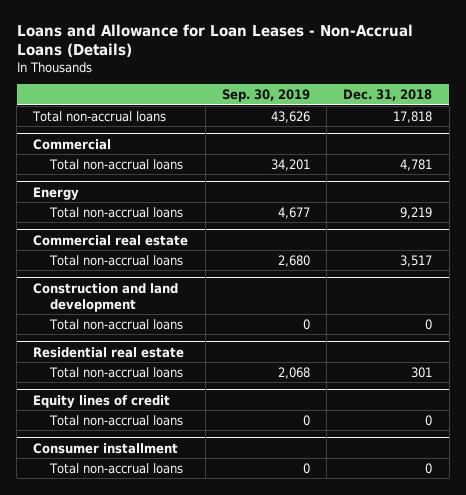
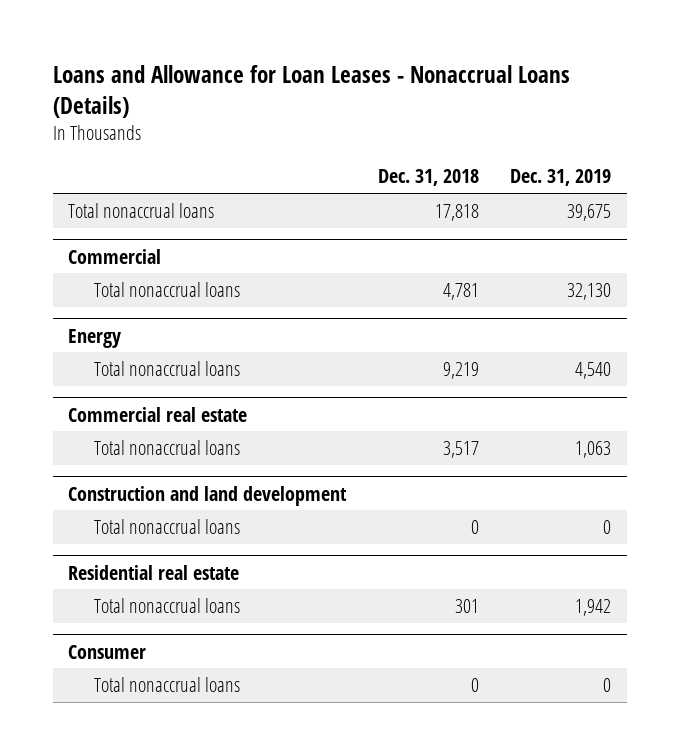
- Loans and Allowance for Loan Leases - Non-Accrual Loans (Details)
+ Loans and Allowance for Loan Leases - Nonaccrual Loans (Details)
- | Sep. 30, 2019 | Dec. 31, 2018
+ | Dec. 31, 2018 | Dec. 31, 2019
- Total non-accrual loans | 43,626 | 17,818
+ Total nonaccrual loans | 17,818 | 39,675
@ Commercial
- Total non-accrual loans | 34,201 | 4,781
+ Total nonaccrual loans | 4,781 | 32,130
@ Energy
- Total non-accrual loans | 4,677 | 9,219
+ Total nonaccrual loans | 9,219 | 4,540
@ Commercial real estate
- Total non-accrual loans | 2,680 | 3,517
+ Total nonaccrual loans | 3,517 | 1,063
@ Construction and land development
- Total non-accrual loans | 0 | 0
+ Total nonaccrual loans | 0 | 0
@ Residential real estate
- Total non-accrual loans | 2,068 | 301
- Equity lines of credit
- Total non-accrual loans | 0 | 0
- Consumer installment
- Total non-accrual loans | 0 | 0
@ Residential real estate
+ Total nonaccrual loans | 301 | 1,942
+ Consumer
+ Total nonaccrual loans | 0 | 0

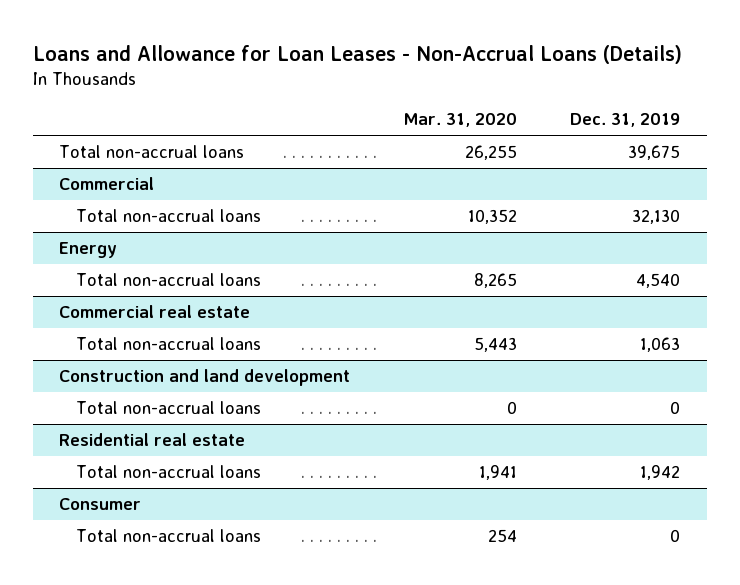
- Loans and Allowance for Loan Leases - Nonaccrual Loans (Details)
+ Loans and Allowance for Loan Leases - Non-Accrual Loans (Details)
- | Dec. 31, 2018 | Dec. 31, 2019
+ | Mar. 31, 2020 | Dec. 31, 2019
- Total nonaccrual loans | 17,818 | 39,675
+ Total non-accrual loans | 26,255 | 39,675
@ Commercial
- Total nonaccrual loans | 4,781 | 32,130
+ Total non-accrual loans | 10,352 | 32,130
@ Energy
- Total nonaccrual loans | 9,219 | 4,540
+ Total non-accrual loans | 8,265 | 4,540
@ Commercial real estate
- Total nonaccrual loans | 3,517 | 1,063
+ Total non-accrual loans | 5,443 | 1,063
@ Construction and land development
- Total nonaccrual loans | 0 | 0
+ Total non-accrual loans | 0 | 0
@ Residential real estate
- Total nonaccrual loans | 301 | 1,942
+ Total non-accrual loans | 1,941 | 1,942
@ Consumer
- Total nonaccrual loans | 0 | 0
+ Total non-accrual loans | 254 | 0

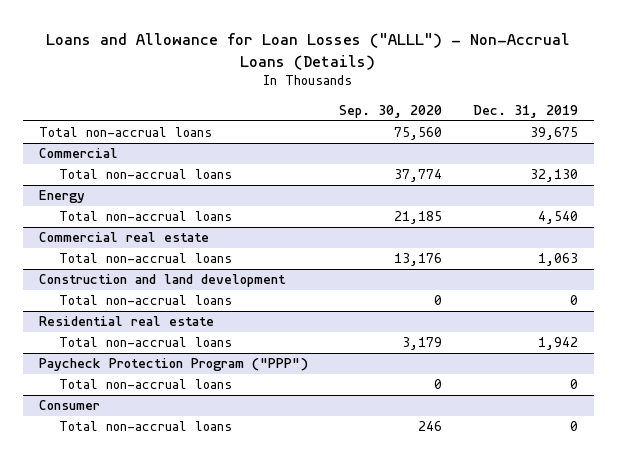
- Loans and Allowance for Loan Leases - Non-Accrual Loans (Details)
+ Loans and Allowance for Loan Losses ("ALLL") - Non-Accrual Loans (Details)
- | Mar. 31, 2020 | Dec. 31, 2019
+ | Sep. 30, 2020 | Dec. 31, 2019
+ Paycheck Protection Program ("PPP")
+ Total non-accrual loans | 0 | 0

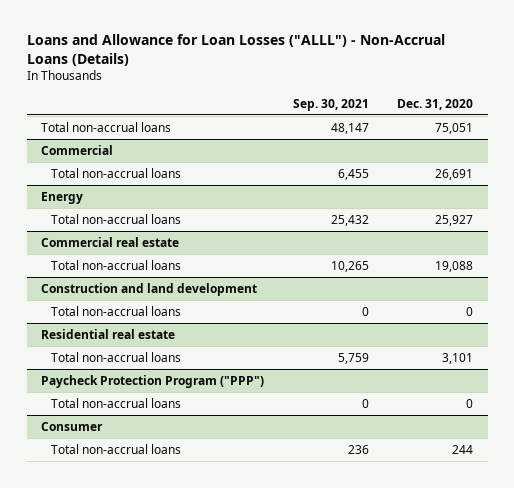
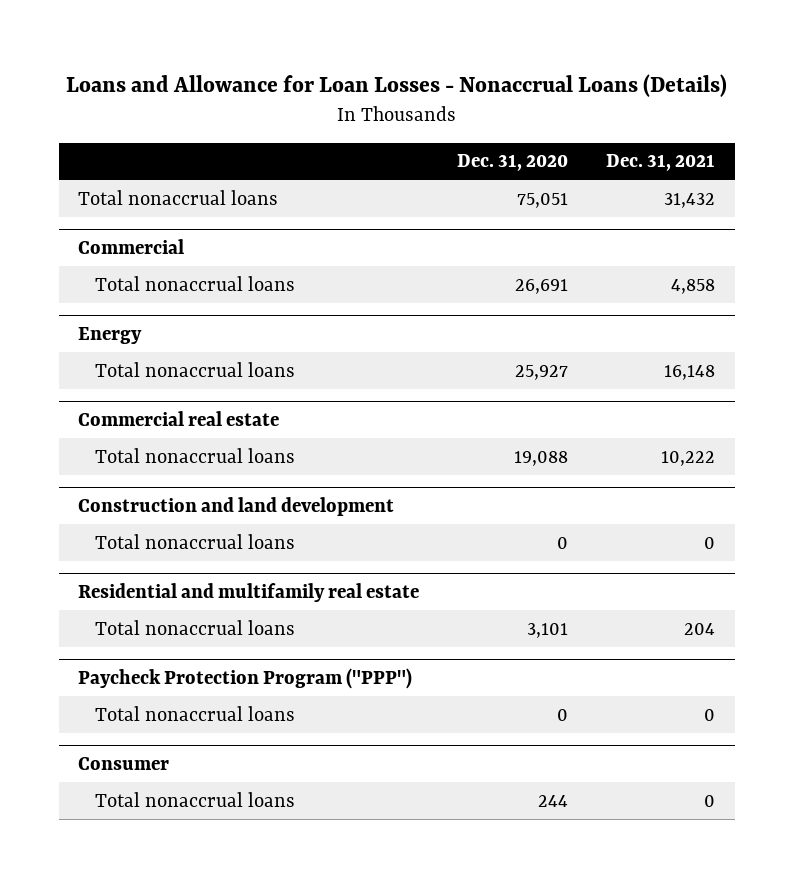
- Loans and Allowance for Loan Losses ("ALLL") - Non-Accrual Loans (Details)
+ Loans and Allowance for Loan Losses - Nonaccrual Loans (Details)
- | Sep. 30, 2021 | Dec. 31, 2020
+ | Dec. 31, 2020 | Dec. 31, 2021
- Total non-accrual loans | 48,147 | 75,051
+ Total nonaccrual loans | 75,051 | 31,432
@ Commercial
- Total non-accrual loans | 6,455 | 26,691
+ Total nonaccrual loans | 26,691 | 4,858
@ Energy
- Total non-accrual loans | 25,432 | 25,927
+ Total nonaccrual loans | 25,927 | 16,148
@ Commercial real estate
- Total non-accrual loans | 10,265 | 19,088
+ Total nonaccrual loans | 19,088 | 10,222
@ Construction and land development
- Total non-accrual loans | 0 | 0
- Residential real estate
- Total non-accrual loans | 5,759 | 3,101
@ Construction and land development
+ Total nonaccrual loans | 0 | 0
+ Residential and multifamily real estate
+ Total nonaccrual loans | 3,101 | 204
@ Paycheck Protection Program ("PPP")
- Total non-accrual loans | 0 | 0
+ Total nonaccrual loans | 0 | 0
@ Consumer
- Total non-accrual loans | 236 | 244
+ Total nonaccrual loans | 244 | 0

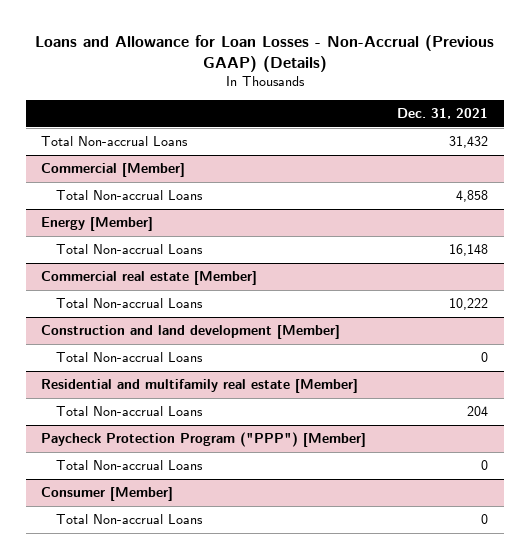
- Loans and Allowance for Loan Losses - Nonaccrual Loans (Details)
+ Loans and Allowance for Loan Losses - Non-Accrual (Previous GAAP) (Details)
- | Dec. 31, 2020 | Dec. 31, 2021
+ | Dec. 31, 2021
- Total nonaccrual loans | 75,051 | 31,432
- Commercial
- Total nonaccrual loans | 26,691 | 4,858
- Energy
- Total nonaccrual loans | 25,927 | 16,148
- Commercial real estate
- Total nonaccrual loans | 19,088 | 10,222
- Construction and land development
- Total nonaccrual loans | 0 | 0
- Residential and multifamily real estate
- Total nonaccrual loans | 3,101 | 204
- Paycheck Protection Program ("PPP")
- Total nonaccrual loans | 0 | 0
- Consumer
- Total nonaccrual loans | 244 | 0
+ Total Non-accrual Loans | 31,432
+ Commercial [Member]
+ Total Non-accrual Loans | 4,858
+ Energy [Member]
+ Total Non-accrual Loans | 16,148
+ Commercial real estate [Member]
+ Total Non-accrual Loans | 10,222
+ Construction and land development [Member]
+ Total Non-accrual Loans | 0
+ Residential and multifamily real estate [Member]
+ Total Non-accrual Loans | 204
+ Paycheck Protection Program ("PPP") [Member]
+ Total Non-accrual Loans | 0
+ Consumer [Member]
+ Total Non-accrual Loans | 0

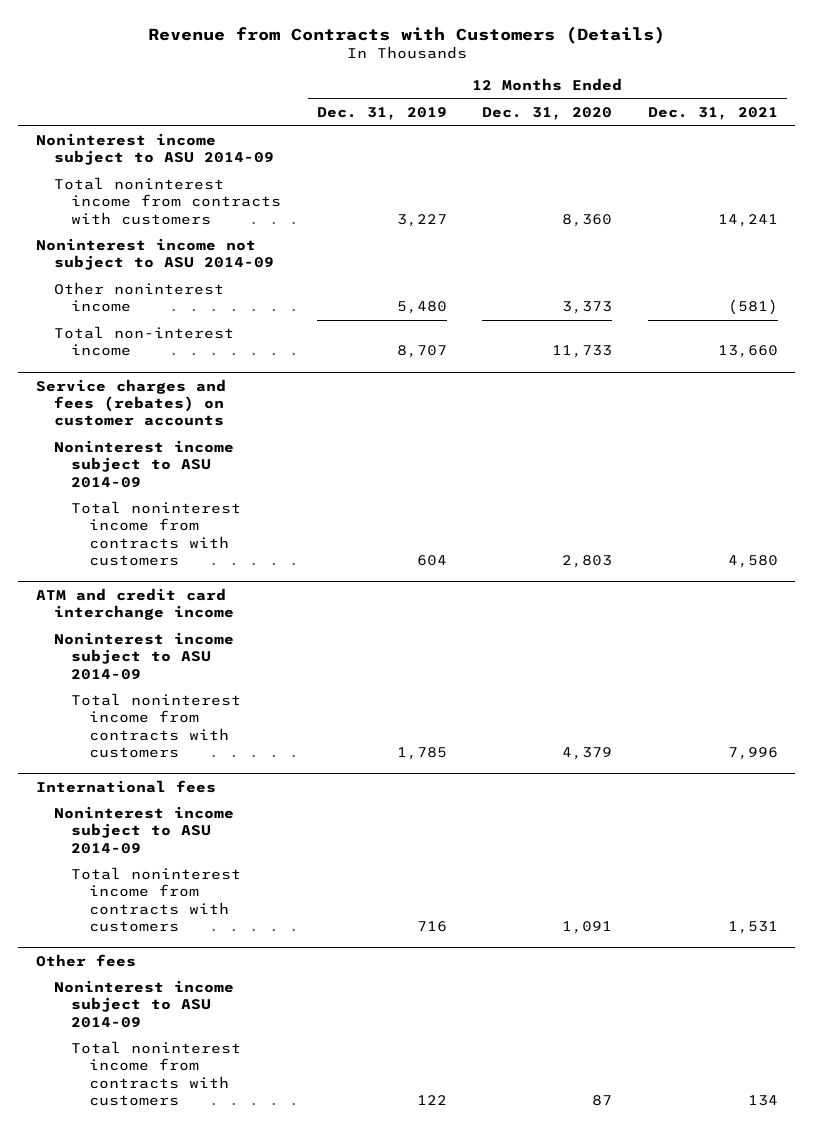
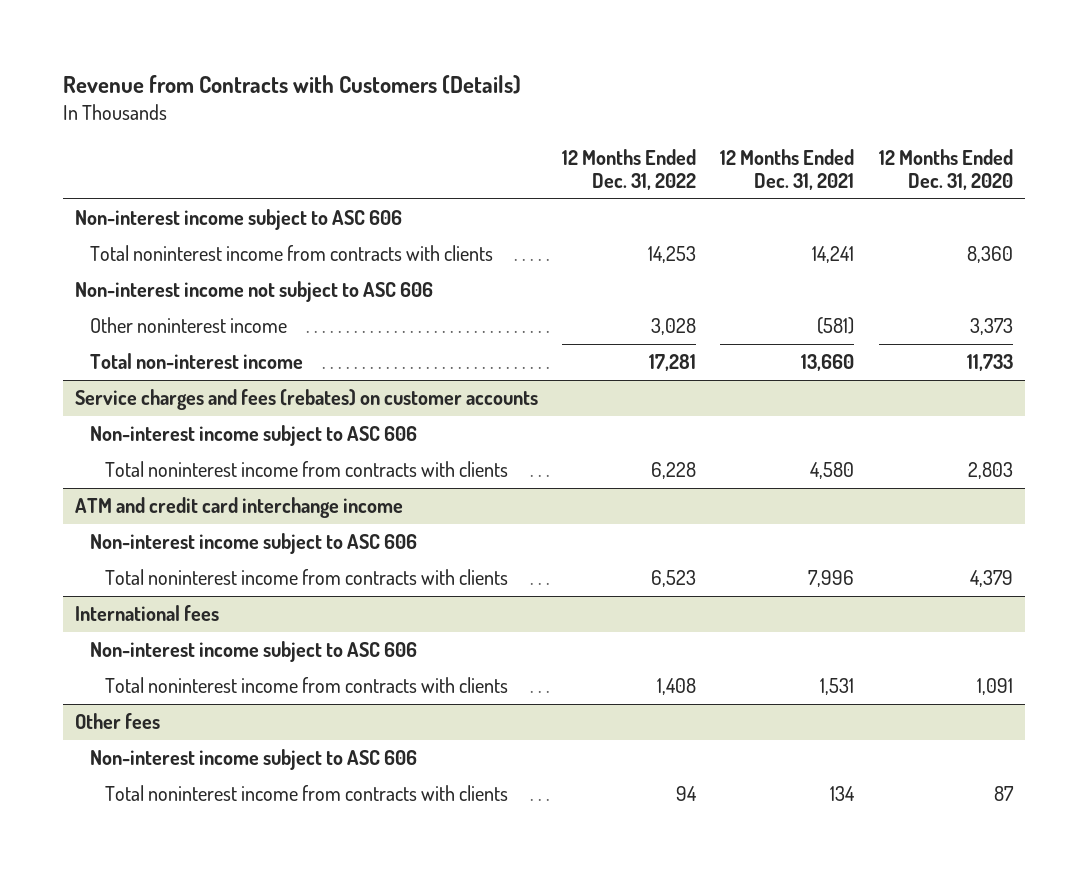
- | 12 Months Ended Dec. 31, 2019 | 12 Months Ended Dec. 31, 2020 | 12 Months Ended Dec. 31, 2021
+ | 12 Months Ended Dec. 31, 2022 | 12 Months Ended Dec. 31, 2021 | 12 Months Ended Dec. 31, 2020
- Noninterest income subject to ASU 2014-09
- Total noninterest income from contracts with customers | 3,227 | 8,360 | 14,241
- Noninterest income not subject to ASU 2014-09
+ Non-interest income subject to ASC 606
+ Total noninterest income from contracts with clients | 14,253 | 14,241 | 8,360
+ Non-interest income not subject to ASC 606
@ Service charges and fees (rebates) on customer accounts
- Noninterest income subject to ASU 2014-09
- Total noninterest income from contracts with customers | 604 | 2,803 | 4,580
+ Non-interest income subject to ASC 606
+ Total noninterest income from contracts with clients | 6,228 | 4,580 | 2,803
@ ATM and credit card interchange income
- Noninterest income subject to ASU 2014-09
- Total noninterest income from contracts with customers | 1,785 | 4,379 | 7,996
+ Non-interest income subject to ASC 606
+ Total noninterest income from contracts with clients | 6,523 | 7,996 | 4,379
@ International fees
- Noninterest income subject to ASU 2014-09
- Total noninterest income from contracts with customers | 716 | 1,091 | 1,531
+ Non-interest income subject to ASC 606
+ Total noninterest income from contracts with clients | 1,408 | 1,531 | 1,091
@ Other fees
- Noninterest income subject to ASU 2014-09
- Total noninterest income from contracts with customers | 122 | 87 | 134
+ Non-interest income subject to ASC 606
+ Total noninterest income from contracts with clients | 94 | 134 | 87

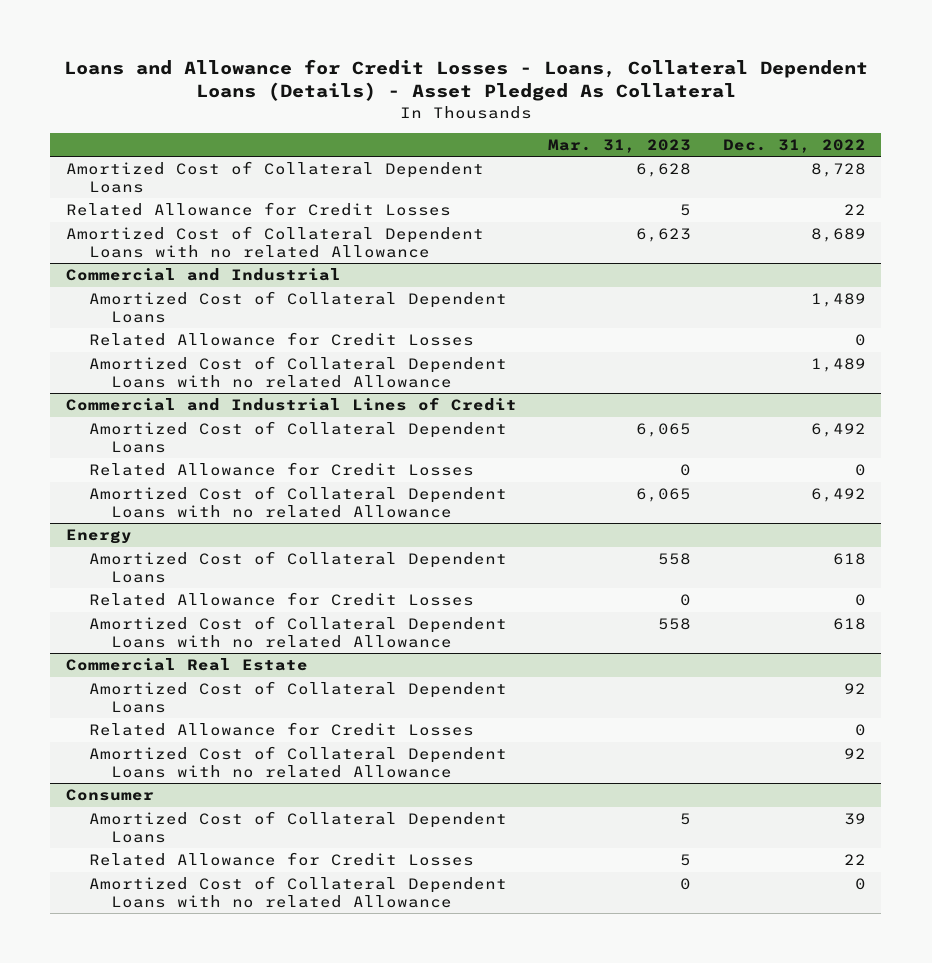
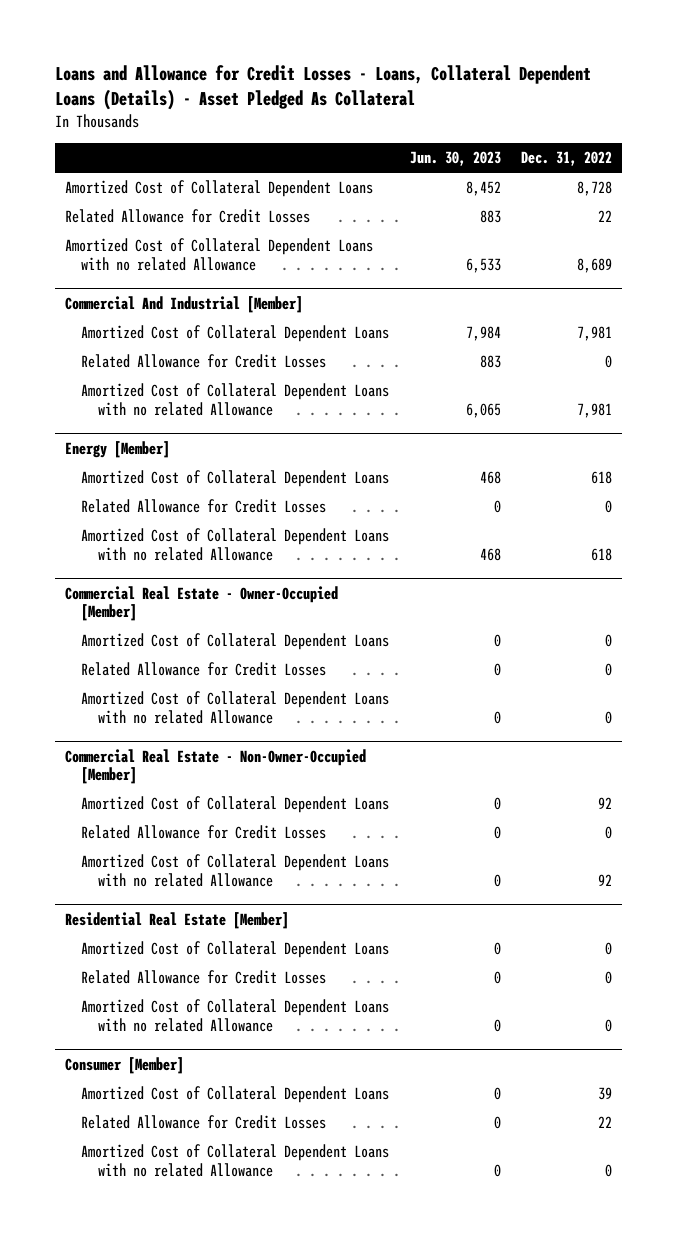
- | Mar. 31, 2023 | Dec. 31, 2022
+ | Jun. 30, 2023 | Dec. 31, 2022
- Commercial and Industrial
- Amortized Cost of Collateral Dependent Loans | | 1,489
- Related Allowance for Credit Losses | | 0
- Amortized Cost of Collateral Dependent Loans with no related Allowance | | 1,489
- Commercial and Industrial Lines of Credit
- Amortized Cost of Collateral Dependent Loans | 6,065 | 6,492
+ Commercial And Industrial [Member]
+ Amortized Cost of Collateral Dependent Loans | 7,984 | 7,981
- Amortized Cost of Collateral Dependent Loans with no related Allowance | 6,065 | 6,492
- Energy
+ Amortized Cost of Collateral Dependent Loans with no related Allowance | 6,065 | 7,981
+ Energy [Member]
- Commercial Real Estate
+ Commercial Real Estate - Owner-Occupied [Member]
+ Amortized Cost of Collateral Dependent Loans | 0 | 0
+ Related Allowance for Credit Losses | 0 | 0
+ Amortized Cost of Collateral Dependent Loans with no related Allowance | 0 | 0
+ Commercial Real Estate - Non-Owner-Occupied [Member]
- Consumer
+ Residential Real Estate [Member]
+ Amortized Cost of Collateral Dependent Loans | 0 | 0
+ Related Allowance for Credit Losses | 0 | 0
+ Amortized Cost of Collateral Dependent Loans with no related Allowance | 0 | 0
+ Consumer [Member]

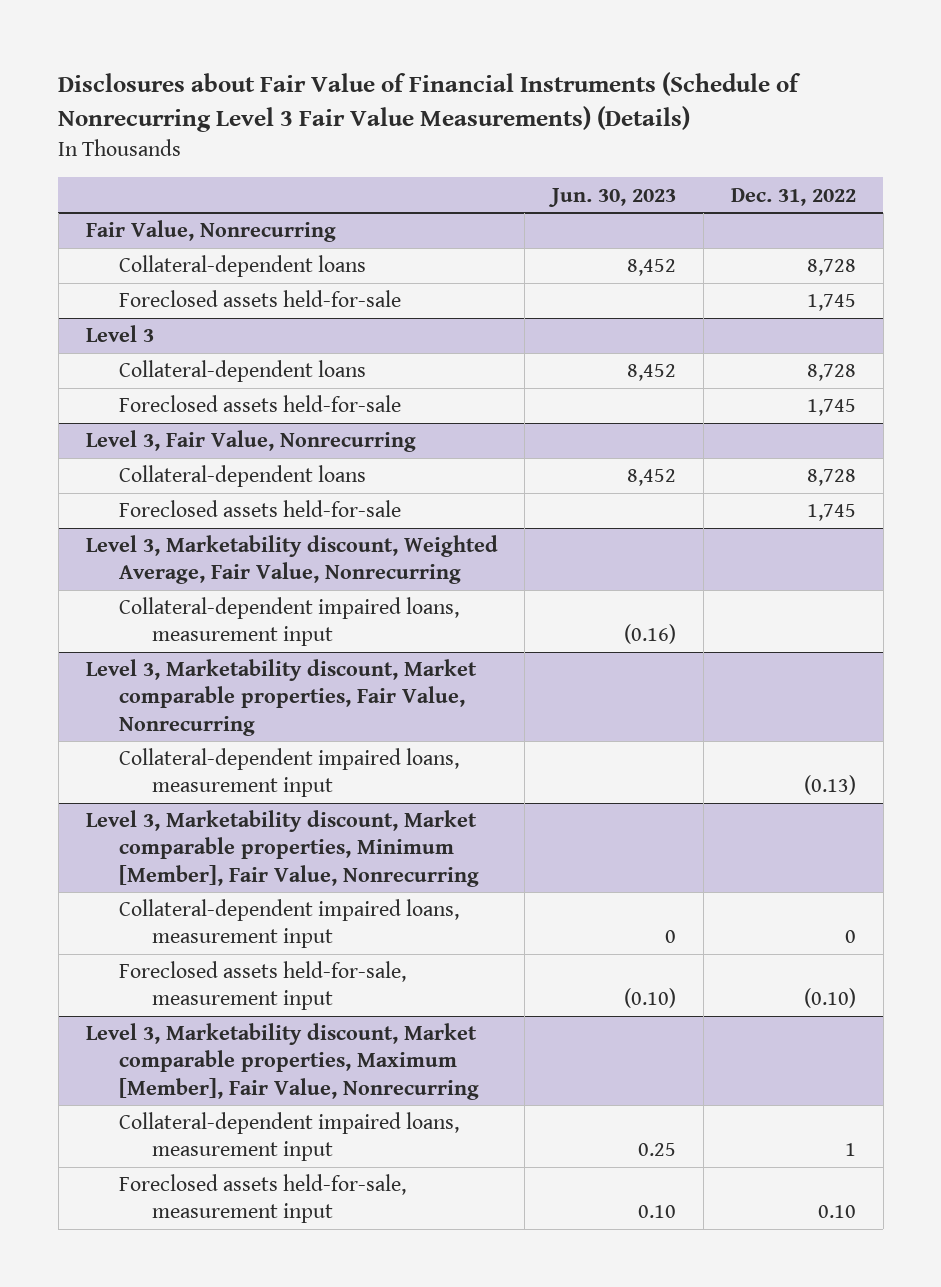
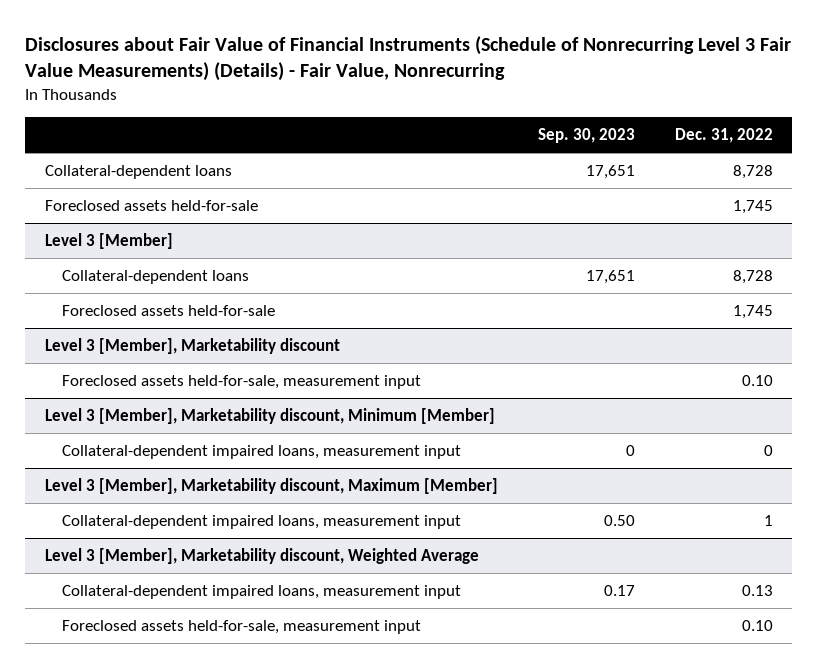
- Disclosures about Fair Value of Financial Instruments (Schedule of Nonrecurring Level 3 Fair Value Measurements) (Details)
+ Disclosures about Fair Value of Financial Instruments (Schedule of Nonrecurring Level 3 Fair Value Measurements) (Details) - Fair Value, Nonrecurring
- | Jun. 30, 2023 | Dec. 31, 2022
+ | Sep. 30, 2023 | Dec. 31, 2022
- Fair Value, Nonrecurring
- Level 3
- Collateral-dependent loans | 8,452 | 8,728
- Foreclosed assets held-for-sale | | 1,745
- Level 3, Fair Value, Nonrecurring
+ Level 3 [Member]
- Level 3, Marketability discount, Weighted Average, Fair Value, Nonrecurring
- Collateral-dependent impaired loans, measurement input | (0.16) |
- Level 3, Marketability discount, Market comparable properties, Fair Value, Nonrecurring
- Collateral-dependent impaired loans, measurement input | | (0.13)
- Level 3, Marketability discount, Market comparable properties, Minimum [Member], Fair Value, Nonrecurring
+ Level 3 [Member], Marketability discount
+ Foreclosed assets held-for-sale, measurement input | | 0.10
+ Level 3 [Member], Marketability discount, Minimum [Member]
- Foreclosed assets held-for-sale, measurement input | (0.10) | (0.10)
- Level 3, Marketability discount, Market comparable properties, Maximum [Member], Fair Value, Nonrecurring
+ Level 3 [Member], Marketability discount, Maximum [Member]
+ Level 3 [Member], Marketability discount, Weighted Average
+ Collateral-dependent impaired loans, measurement input | 0.17 | 0.13

